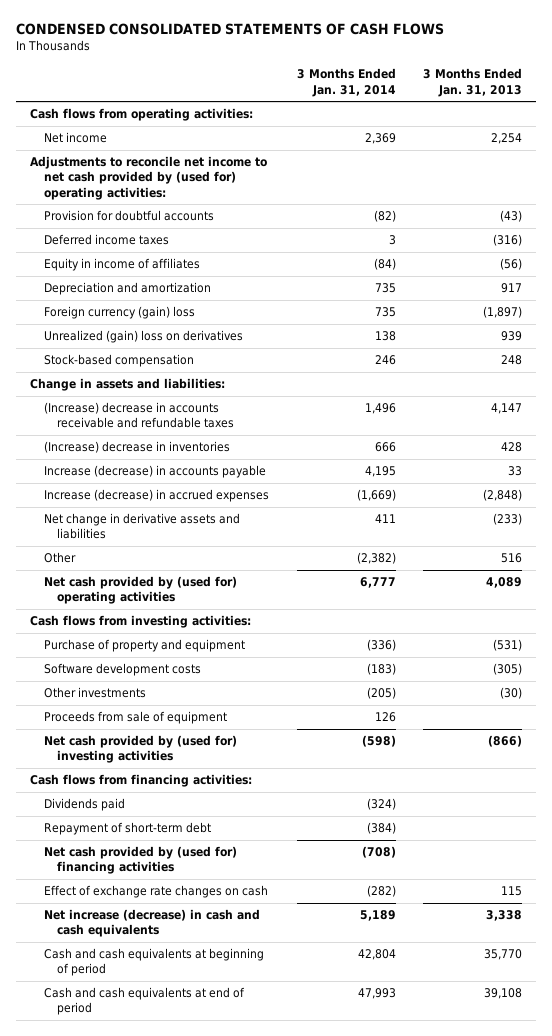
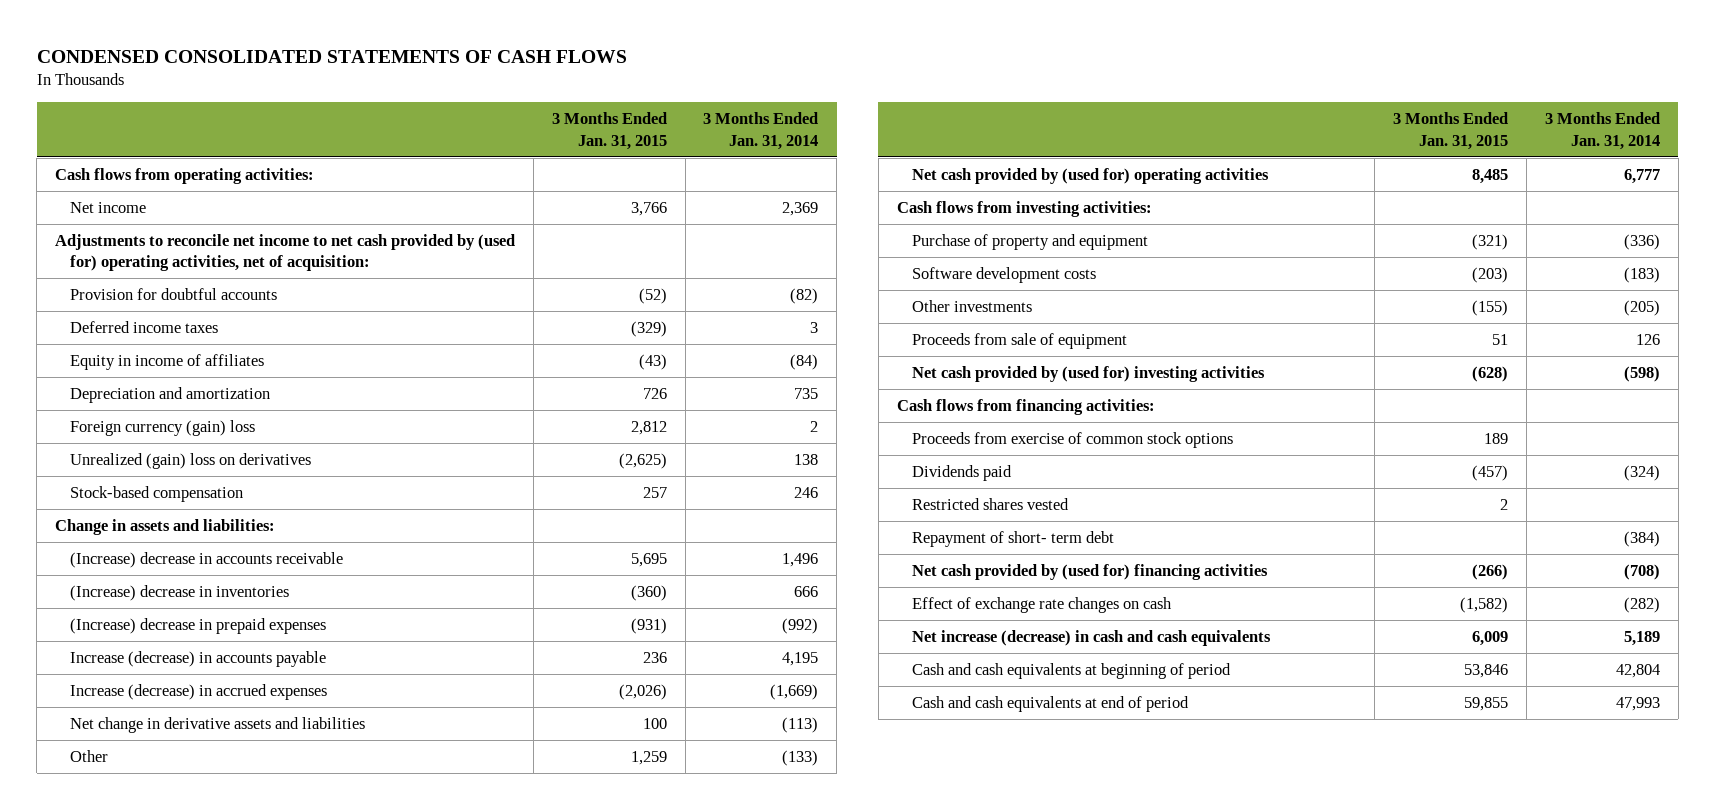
- | 3 Months Ended Jan. 31, 2014 | 3 Months Ended Jan. 31, 2013
+ | 3 Months Ended Jan. 31, 2015 | 3 Months Ended Jan. 31, 2014
- Adjustments to reconcile net income to net cash provided by (used for) operating activities:
+ Adjustments to reconcile net income to net cash provided by (used for) operating activities, net of acquisition:
- Foreign currency (gain) loss | 735 | (1,897)
+ Foreign currency (gain) loss | 2,812 | 2
- (Increase) decrease in accounts receivable and refundable taxes | 1,496 | 4,147
+ (Increase) decrease in accounts receivable | 5,695 | 1,496
+ (Increase) decrease in prepaid expenses | (931) | (992)
- Net change in derivative assets and liabilities | 411 | (233)
- Other | (2,382) | 516
+ Net change in derivative assets and liabilities | 100 | (113)
+ Other | 1,259 | (133)
+ Proceeds from exercise of common stock options | 189 |
- Repayment of short-term debt | (384) |
+ Restricted shares vested | 2 |
+ Repayment of short- term debt | | (384)

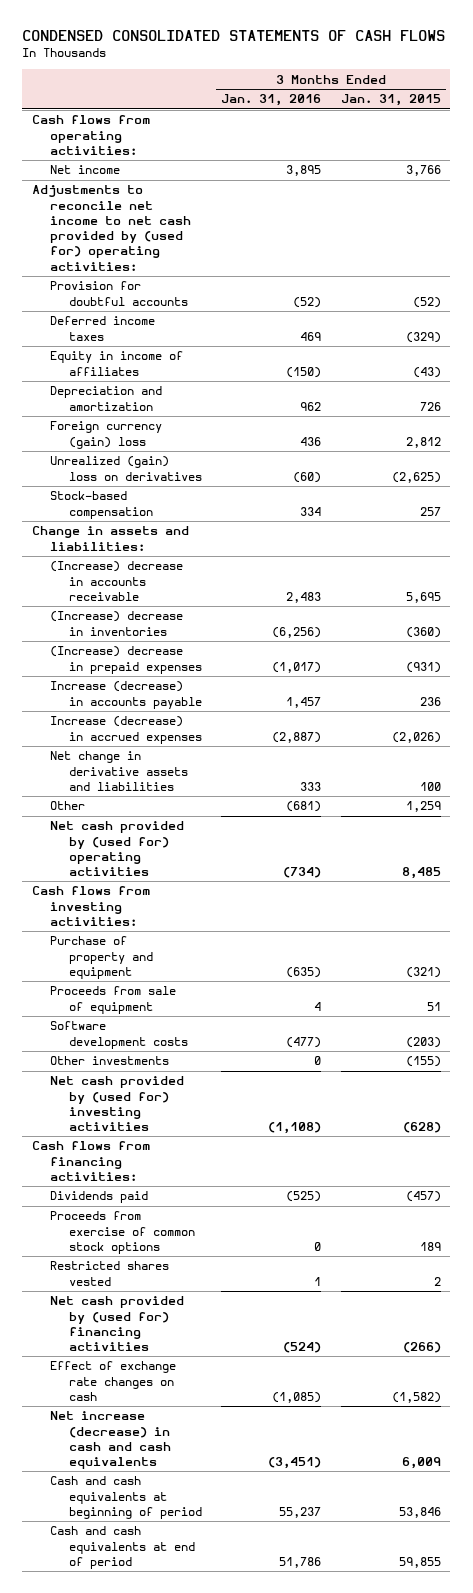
- | 3 Months Ended Jan. 31, 2015 | 3 Months Ended Jan. 31, 2014
+ | 3 Months Ended Jan. 31, 2016 | 3 Months Ended Jan. 31, 2015
- Adjustments to reconcile net income to net cash provided by (used for) operating activities, net of acquisition:
+ Adjustments to reconcile net income to net cash provided by (used for) operating activities:
moved up: Proceeds from sale of equipment | 4 | 51
moved down: Proceeds from exercise of common stock options | 0 | 189
- Repayment of short- term debt | | (384)

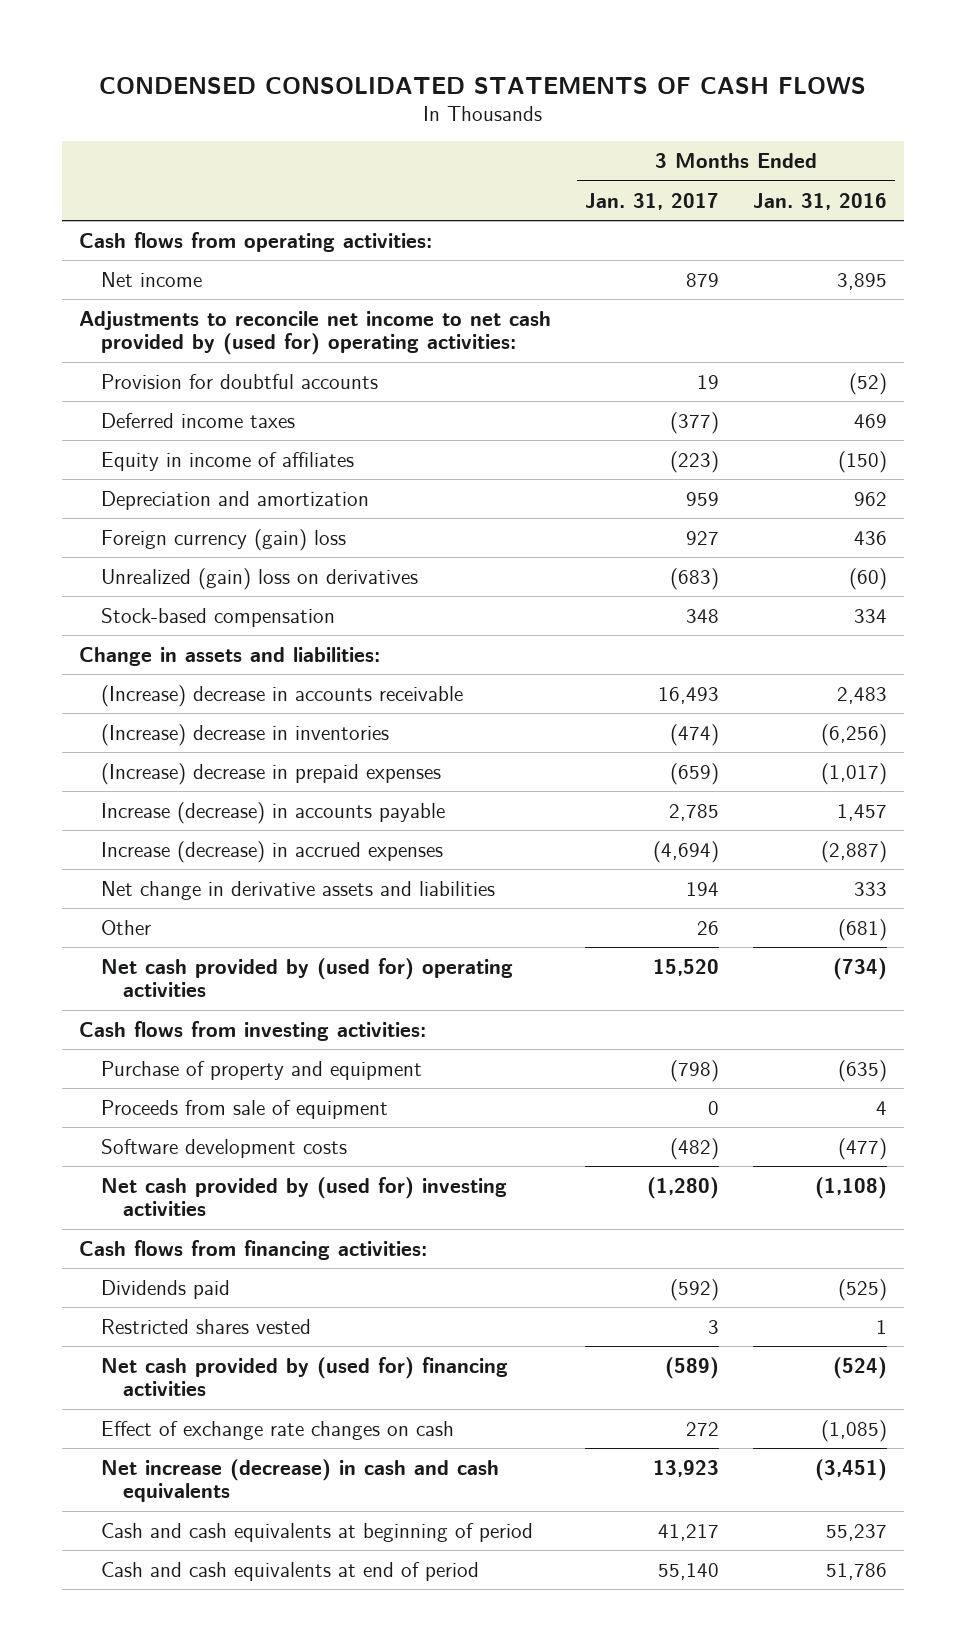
- | 3 Months Ended Jan. 31, 2016 | 3 Months Ended Jan. 31, 2015
+ | 3 Months Ended Jan. 31, 2017 | 3 Months Ended Jan. 31, 2016
- Other investments | 0 | (155)
- Proceeds from exercise of common stock options | 0 | 189

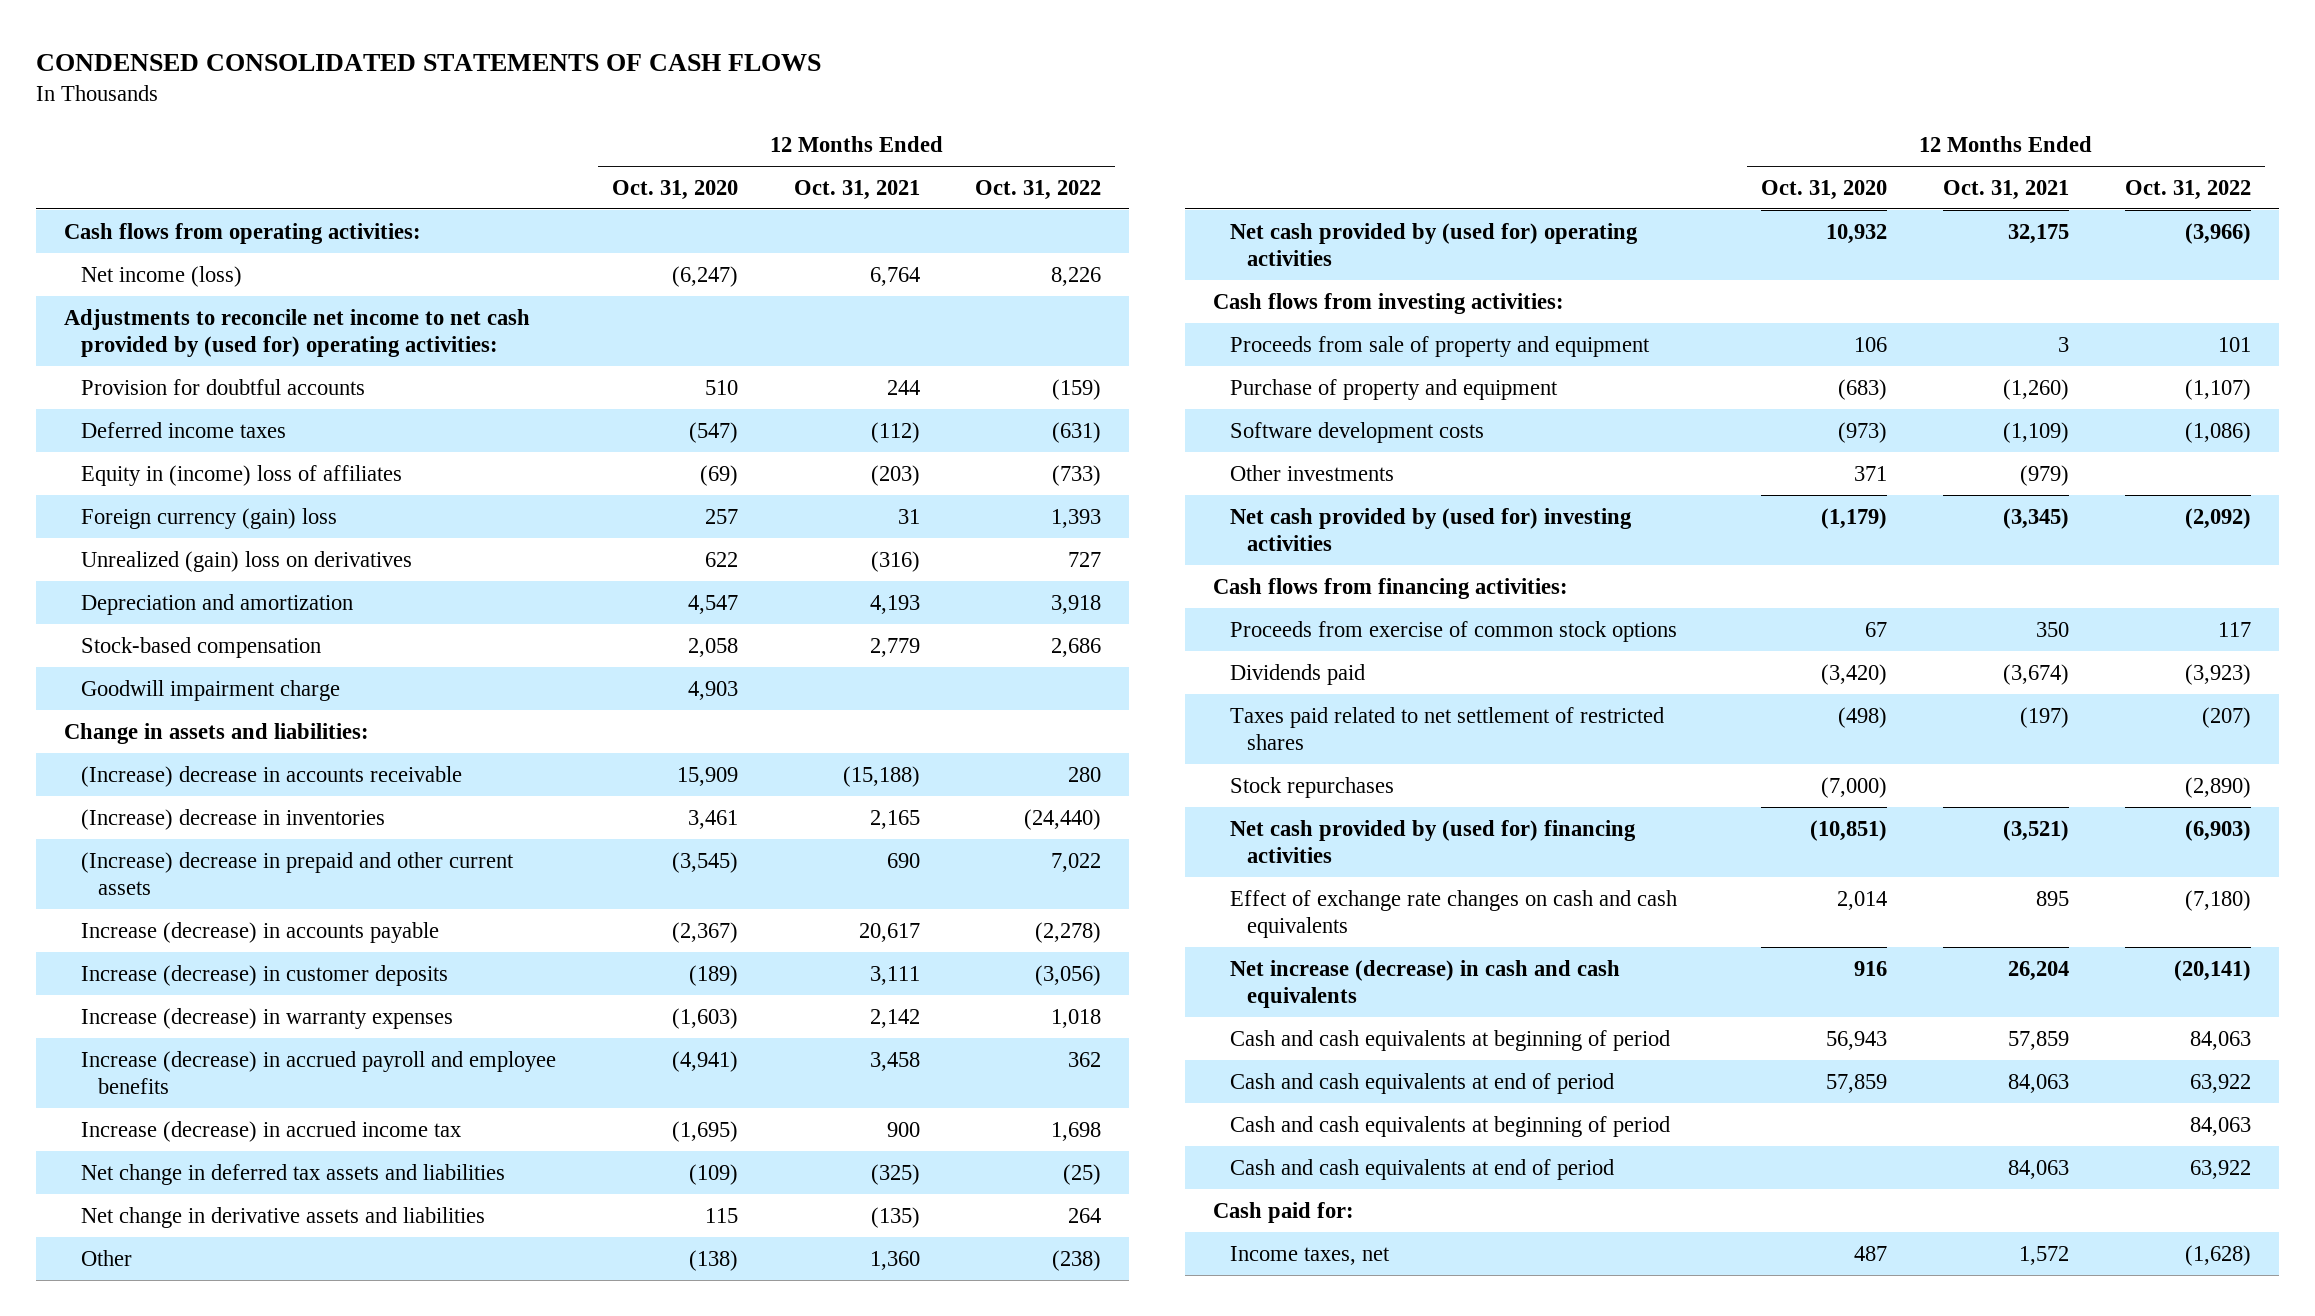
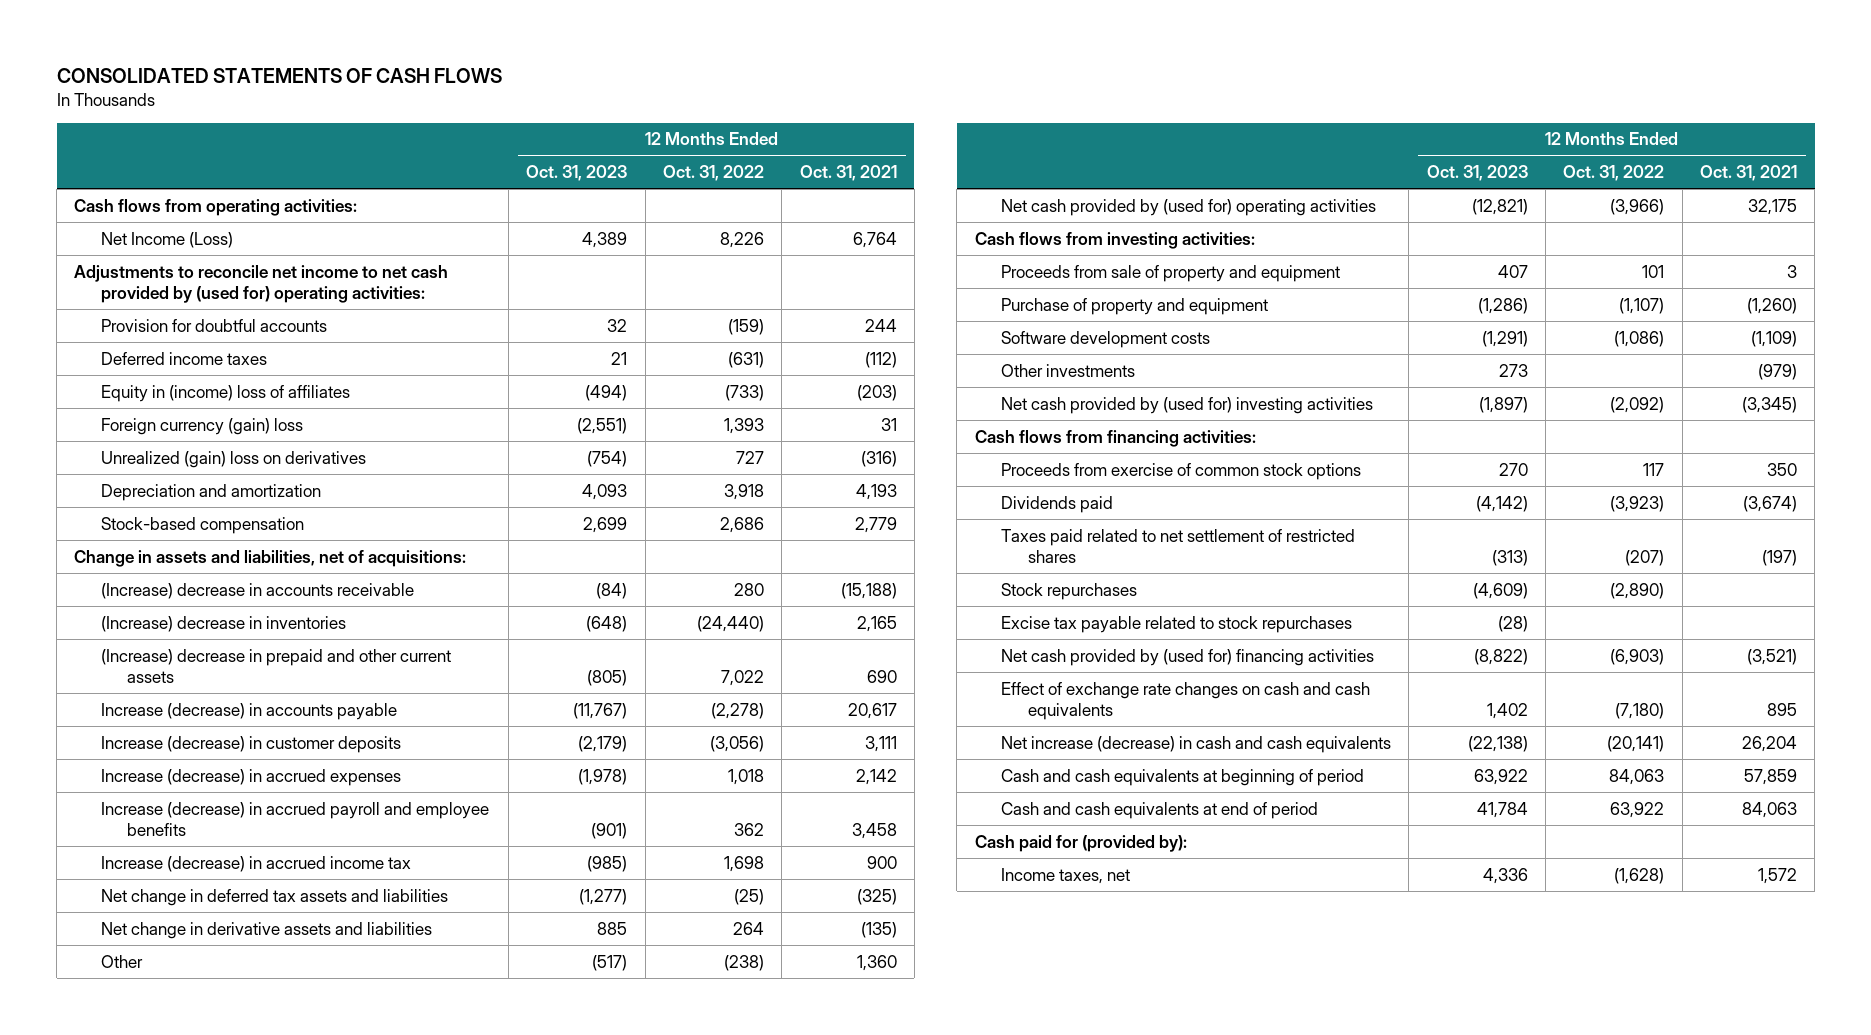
- CONDENSED CONSOLIDATED STATEMENTS OF CASH FLOWS
+ CONSOLIDATED STATEMENTS OF CASH FLOWS
- | 12 Months Ended Oct. 31, 2020 | 12 Months Ended Oct. 31, 2021 | 12 Months Ended Oct. 31, 2022
+ | 12 Months Ended Oct. 31, 2023 | 12 Months Ended Oct. 31, 2022 | 12 Months Ended Oct. 31, 2021
- Net income (loss) | (6,247) | 6,764 | 8,226
+ Net Income (Loss) | 4,389 | 8,226 | 6,764
- Goodwill impairment charge | 4,903 | |
- Change in assets and liabilities:
+ Change in assets and liabilities, net of acquisitions:
- Increase (decrease) in warranty expenses | (1,603) | 2,142 | 1,018
+ Increase (decrease) in accrued expenses | (1,978) | 1,018 | 2,142
+ Excise tax payable related to stock repurchases | (28) | |
- Cash and cash equivalents at beginning of period | | | 84,063
- Cash and cash equivalents at end of period | | 84,063 | 63,922
- Cash paid for:
+ Cash paid for (provided by):

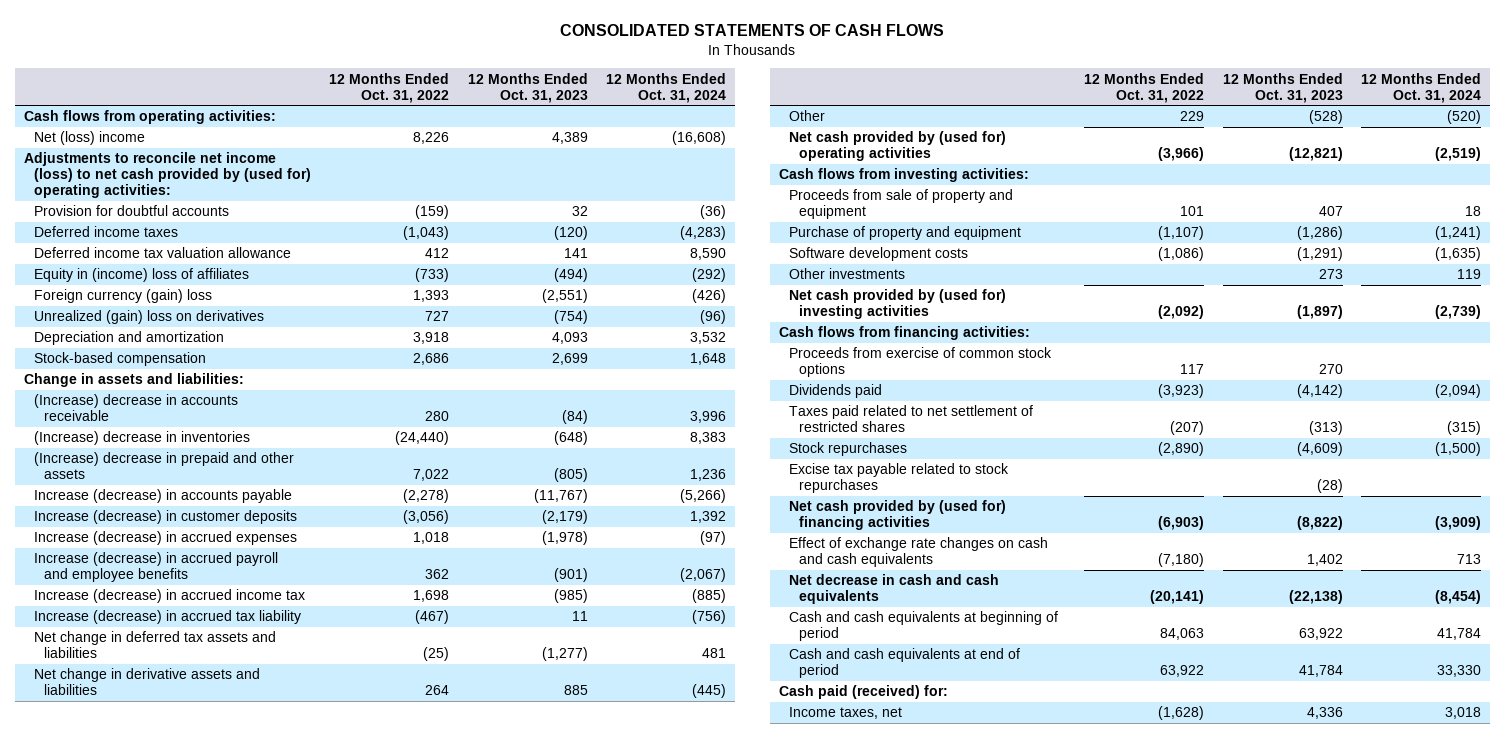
- | 12 Months Ended Oct. 31, 2023 | 12 Months Ended Oct. 31, 2022 | 12 Months Ended Oct. 31, 2021
+ | 12 Months Ended Oct. 31, 2022 | 12 Months Ended Oct. 31, 2023 | 12 Months Ended Oct. 31, 2024
- Net Income (Loss) | 4,389 | 8,226 | 6,764
- Adjustments to reconcile net income to net cash provided by (used for) operating activities:
+ Net (loss) income | 8,226 | 4,389 | (16,608)
+ Adjustments to reconcile net income (loss) to net cash provided by (used for) operating activities:
- Deferred income taxes | 21 | (631) | (112)
+ Deferred income taxes | (1,043) | (120) | (4,283)
+ Deferred income tax valuation allowance | 412 | 141 | 8,590
- Change in assets and liabilities, net of acquisitions:
+ Change in assets and liabilities:
- (Increase) decrease in prepaid and other current assets | (805) | 7,022 | 690
+ (Increase) decrease in prepaid and other assets | 7,022 | (805) | 1,236
+ Increase (decrease) in accrued tax liability | (467) | 11 | (756)
- Other | (517) | (238) | 1,360
+ Other | 229 | (528) | (520)
- Net increase (decrease) in cash and cash equivalents | (22,138) | (20,141) | 26,204
+ Net decrease in cash and cash equivalents | (20,141) | (22,138) | (8,454)
- Cash paid for (provided by):
+ Cash paid (received) for:

